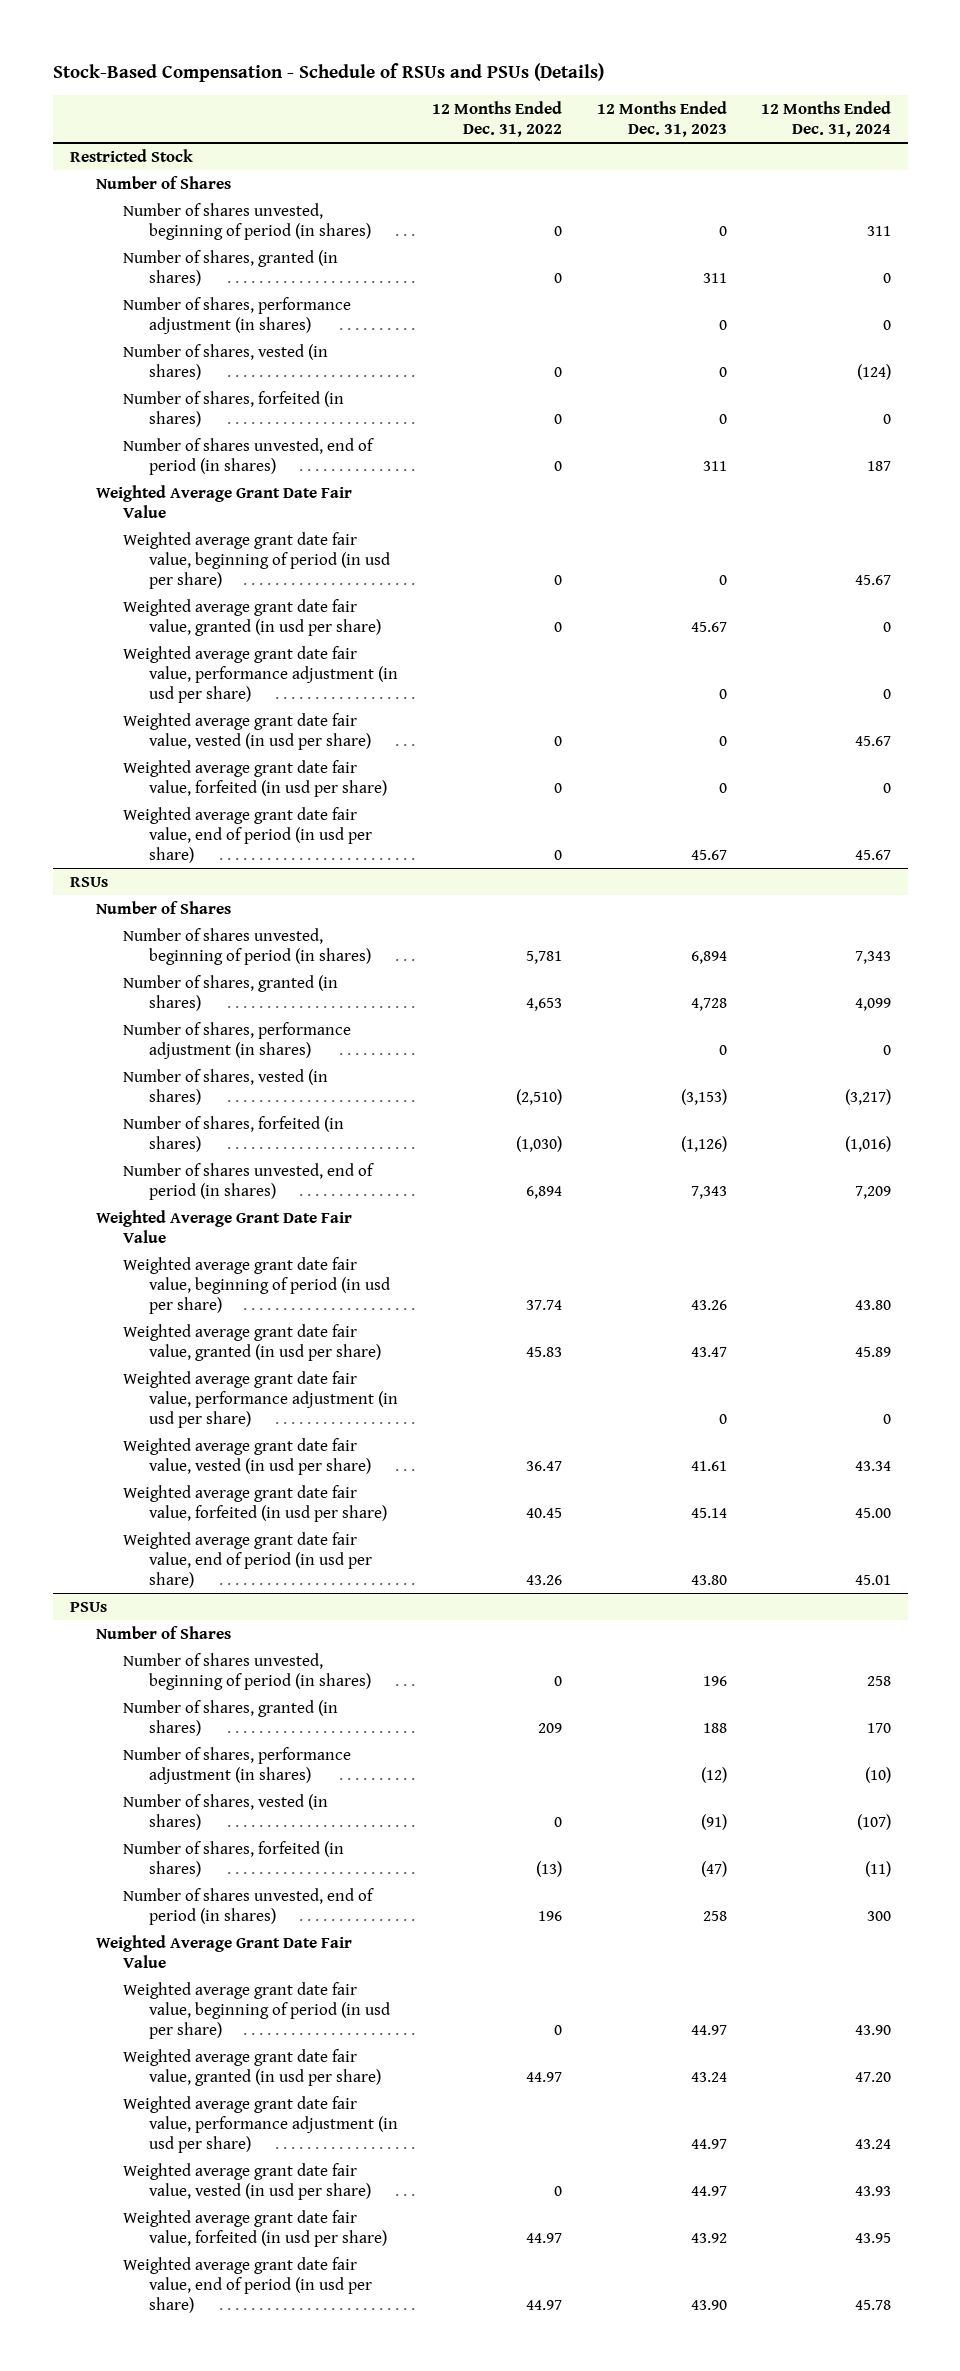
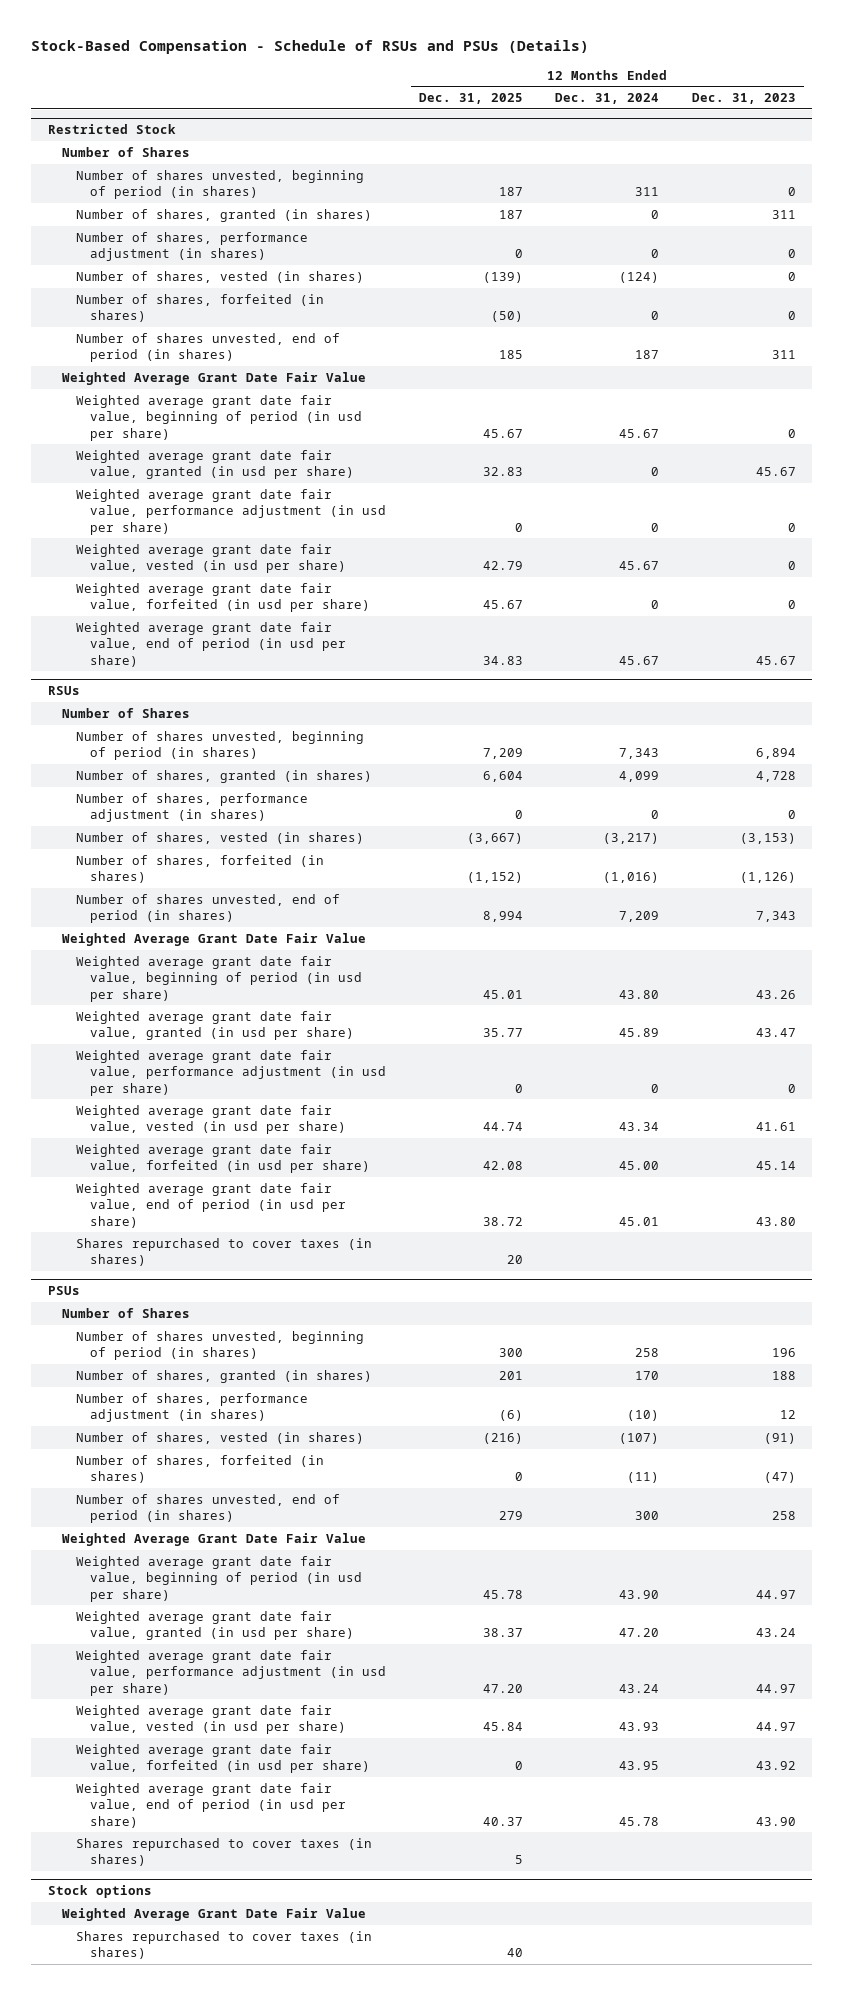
- | 12 Months Ended Dec. 31, 2022 | 12 Months Ended Dec. 31, 2023 | 12 Months Ended Dec. 31, 2024
+ | 12 Months Ended Dec. 31, 2025 | 12 Months Ended Dec. 31, 2024 | 12 Months Ended Dec. 31, 2023
@ RSUs
+ Shares repurchased to cover taxes (in shares) | 20 | |
@ PSUs
- Number of shares, performance adjustment (in shares) | | (12) | (10)
+ Number of shares, performance adjustment (in shares) | (6) | (10) | 12
+ Shares repurchased to cover taxes (in shares) | 5 | |
+ Stock options
+ Weighted Average Grant Date Fair Value
+ Shares repurchased to cover taxes (in shares) | 40 | |

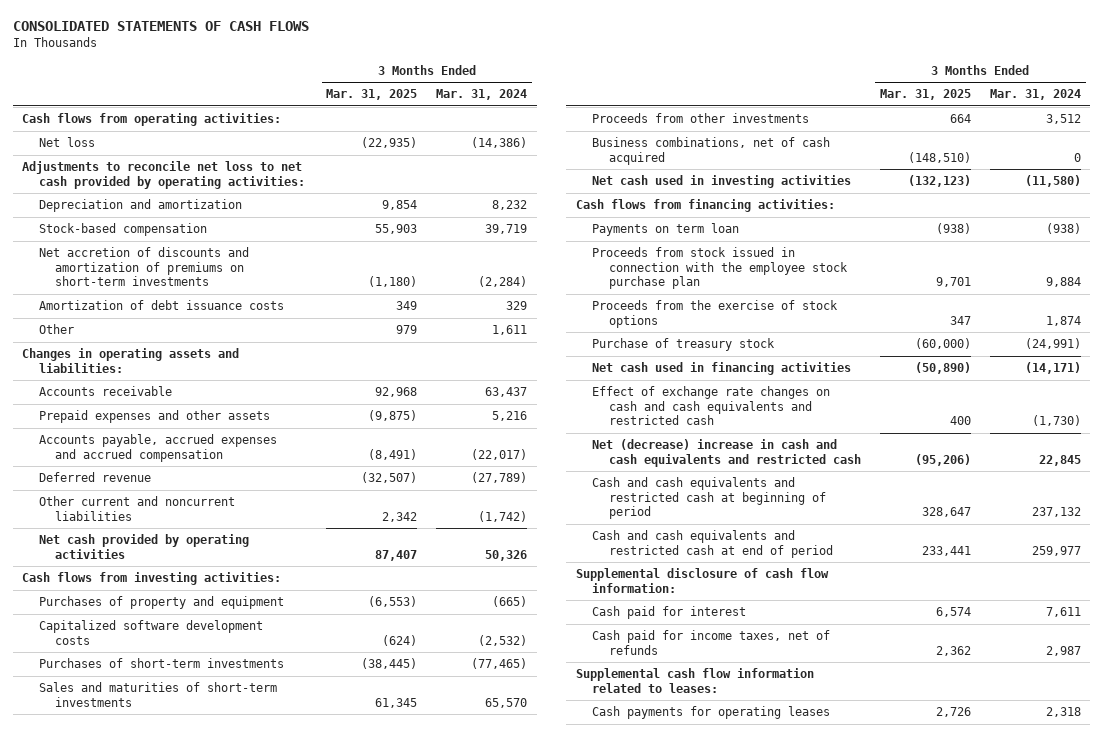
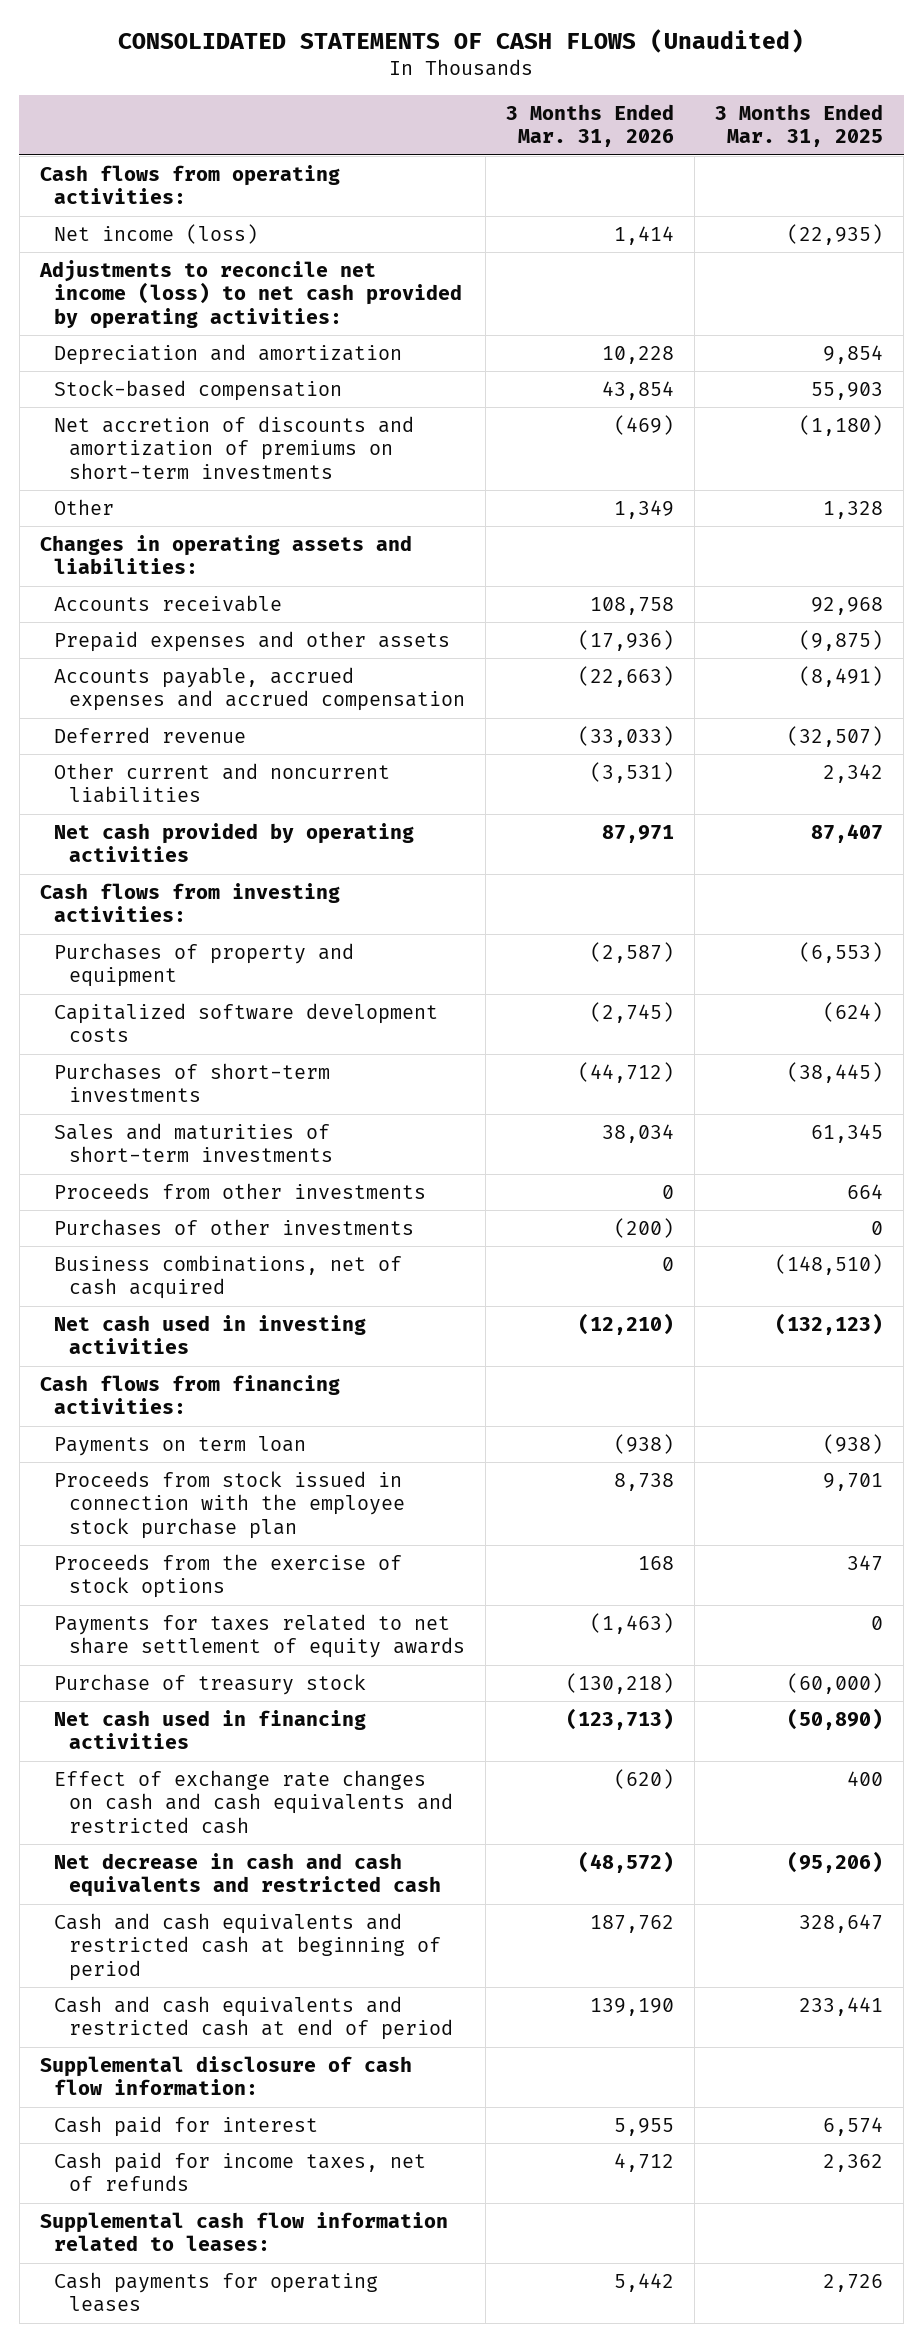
- CONSOLIDATED STATEMENTS OF CASH FLOWS
+ CONSOLIDATED STATEMENTS OF CASH FLOWS (Unaudited)
- | 3 Months Ended Mar. 31, 2025 | 3 Months Ended Mar. 31, 2024
+ | 3 Months Ended Mar. 31, 2026 | 3 Months Ended Mar. 31, 2025
- Net loss | (22,935) | (14,386)
- Adjustments to reconcile net loss to net cash provided by operating activities:
+ Net income (loss) | 1,414 | (22,935)
+ Adjustments to reconcile net income (loss) to net cash provided by operating activities:
- Amortization of debt issuance costs | 349 | 329
- Other | 979 | 1,611
+ Other | 1,349 | 1,328
+ Purchases of other investments | (200) | 0
+ Payments for taxes related to net share settlement of equity awards | (1,463) | 0
- Net (decrease) increase in cash and cash equivalents and restricted cash | (95,206) | 22,845
+ Net decrease in cash and cash equivalents and restricted cash | (48,572) | (95,206)

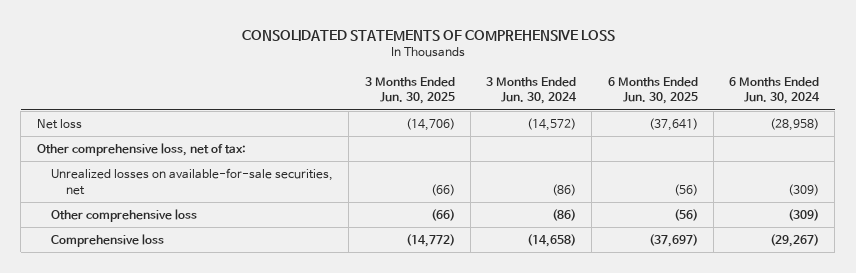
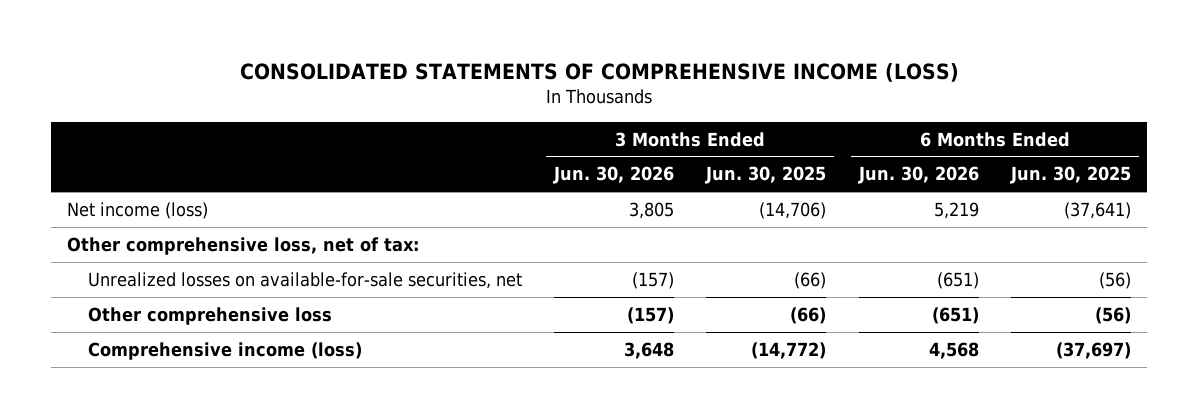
- CONSOLIDATED STATEMENTS OF COMPREHENSIVE LOSS
+ CONSOLIDATED STATEMENTS OF COMPREHENSIVE INCOME (LOSS)
- | 3 Months Ended Jun. 30, 2025 | 3 Months Ended Jun. 30, 2024 | 6 Months Ended Jun. 30, 2025 | 6 Months Ended Jun. 30, 2024
+ | 3 Months Ended Jun. 30, 2026 | 3 Months Ended Jun. 30, 2025 | 6 Months Ended Jun. 30, 2026 | 6 Months Ended Jun. 30, 2025
- Net loss | (14,706) | (14,572) | (37,641) | (28,958)
+ Net income (loss) | 3,805 | (14,706) | 5,219 | (37,641)
- Comprehensive loss | (14,772) | (14,658) | (37,697) | (29,267)
+ Comprehensive income (loss) | 3,648 | (14,772) | 4,568 | (37,697)

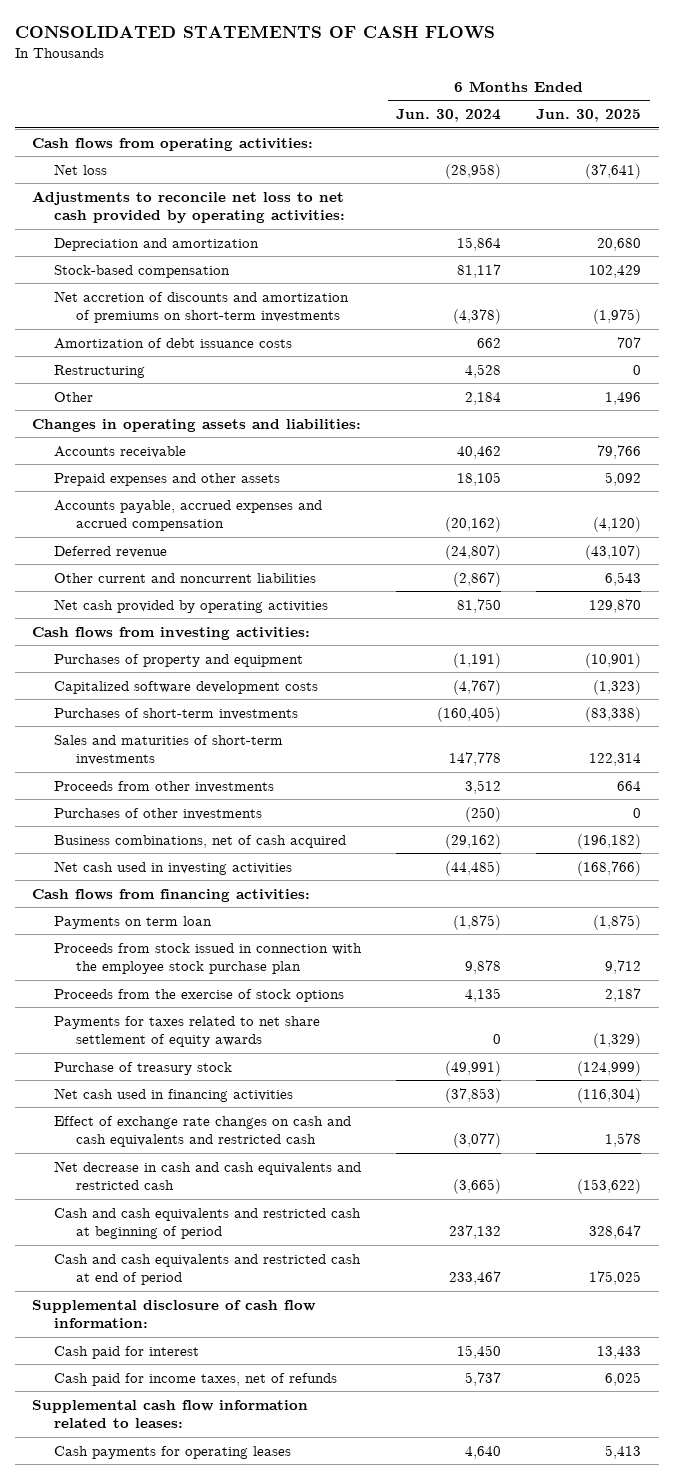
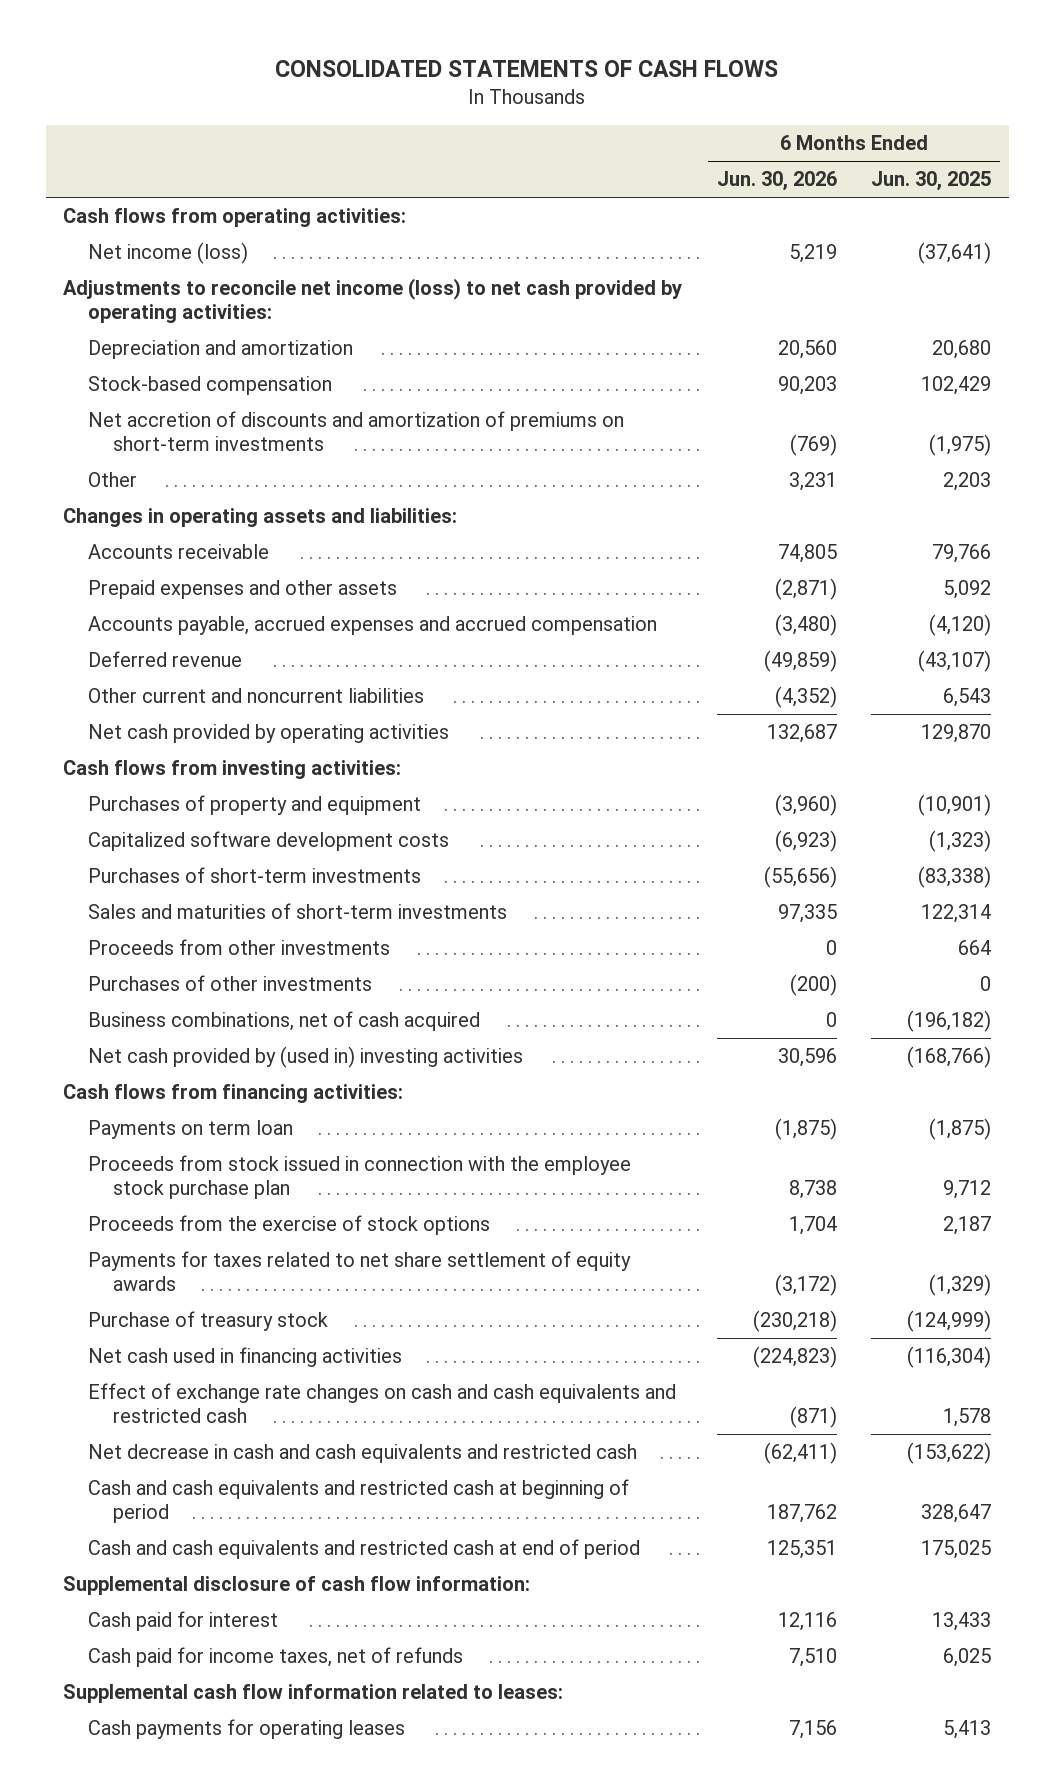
- | 6 Months Ended Jun. 30, 2024 | 6 Months Ended Jun. 30, 2025
+ | 6 Months Ended Jun. 30, 2026 | 6 Months Ended Jun. 30, 2025
- Net loss | (28,958) | (37,641)
- Adjustments to reconcile net loss to net cash provided by operating activities:
+ Net income (loss) | 5,219 | (37,641)
+ Adjustments to reconcile net income (loss) to net cash provided by operating activities:
- Amortization of debt issuance costs | 662 | 707
- Restructuring | 4,528 | 0
- Other | 2,184 | 1,496
+ Other | 3,231 | 2,203
- Net cash used in investing activities | (44,485) | (168,766)
+ Net cash provided by (used in) investing activities | 30,596 | (168,766)

